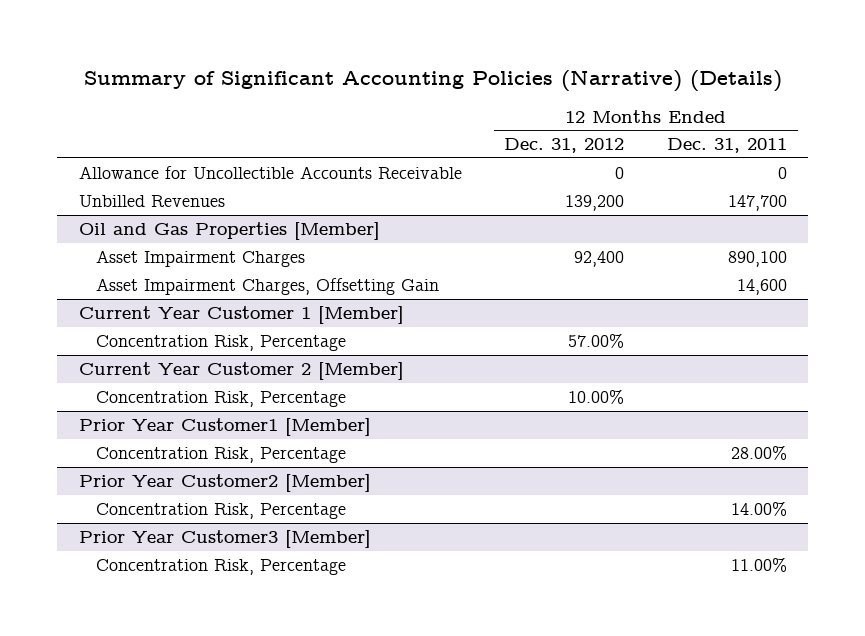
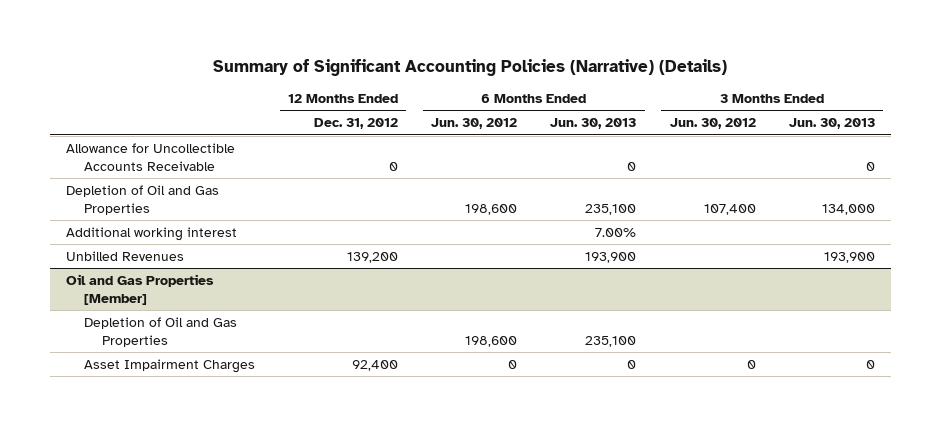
- | 12 Months Ended Dec. 31, 2012 | 12 Months Ended Dec. 31, 2011
+ | 12 Months Ended Dec. 31, 2012 | 6 Months Ended Jun. 30, 2012 | 6 Months Ended Jun. 30, 2013 | 3 Months Ended Jun. 30, 2012 | 3 Months Ended Jun. 30, 2013
+ Depletion of Oil and Gas Properties | | 198,600 | 235,100 | 107,400 | 134,000
+ Additional working interest | | | 7.00% | |
@ Oil and Gas Properties [Member]
+ Depletion of Oil and Gas Properties | | 198,600 | 235,100 | |
- Asset Impairment Charges, Offsetting Gain | | 14,600
- Current Year Customer 1 [Member]
- Concentration Risk, Percentage | 57.00% |
- Current Year Customer 2 [Member]
- Concentration Risk, Percentage | 10.00% |
- Prior Year Customer1 [Member]
- Concentration Risk, Percentage | | 28.00%
- Prior Year Customer2 [Member]
- Concentration Risk, Percentage | | 14.00%
- Prior Year Customer3 [Member]
- Concentration Risk, Percentage | | 11.00%

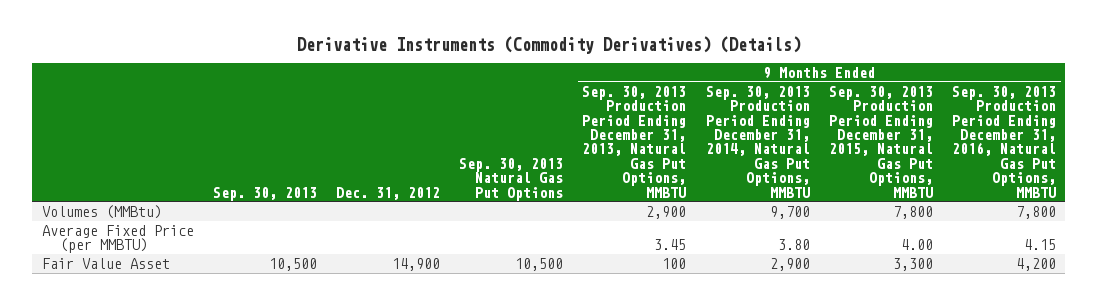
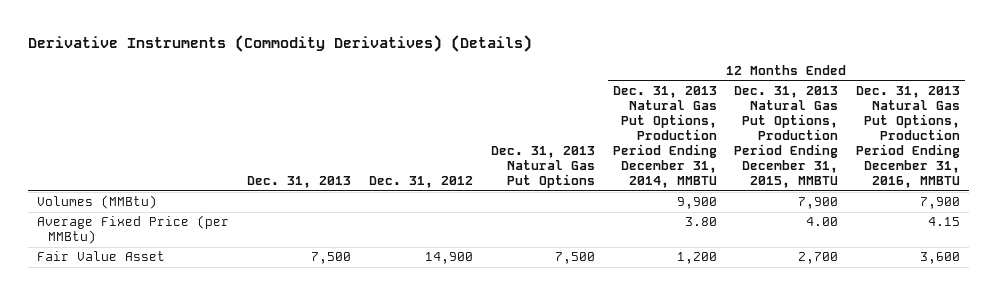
- | Sep. 30, 2013 | Dec. 31, 2012 | Sep. 30, 2013 Natural Gas Put Options | 9 Months Ended Sep. 30, 2013 Production Period Ending December 31, 2013, Natural Gas Put Options, MMBTU | 9 Months Ended Sep. 30, 2013 Production Period Ending December 31, 2014, Natural Gas Put Options, MMBTU | 9 Months Ended Sep. 30, 2013 Production Period Ending December 31, 2015, Natural Gas Put Options, MMBTU | 9 Months Ended Sep. 30, 2013 Production Period Ending December 31, 2016, Natural Gas Put Options, MMBTU
+ | Dec. 31, 2013 | Dec. 31, 2012 | Dec. 31, 2013 Natural Gas Put Options | 12 Months Ended Dec. 31, 2013 Natural Gas Put Options, Production Period Ending December 31, 2014, MMBTU | 12 Months Ended Dec. 31, 2013 Natural Gas Put Options, Production Period Ending December 31, 2015, MMBTU | 12 Months Ended Dec. 31, 2013 Natural Gas Put Options, Production Period Ending December 31, 2016, MMBTU
- Average Fixed Price (per MMBTU) | | | | 3.45 | 3.80 | 4.00 | 4.15
+ Average Fixed Price (per MMBtu) | | | | 3.80 | 4.00 | 4.15

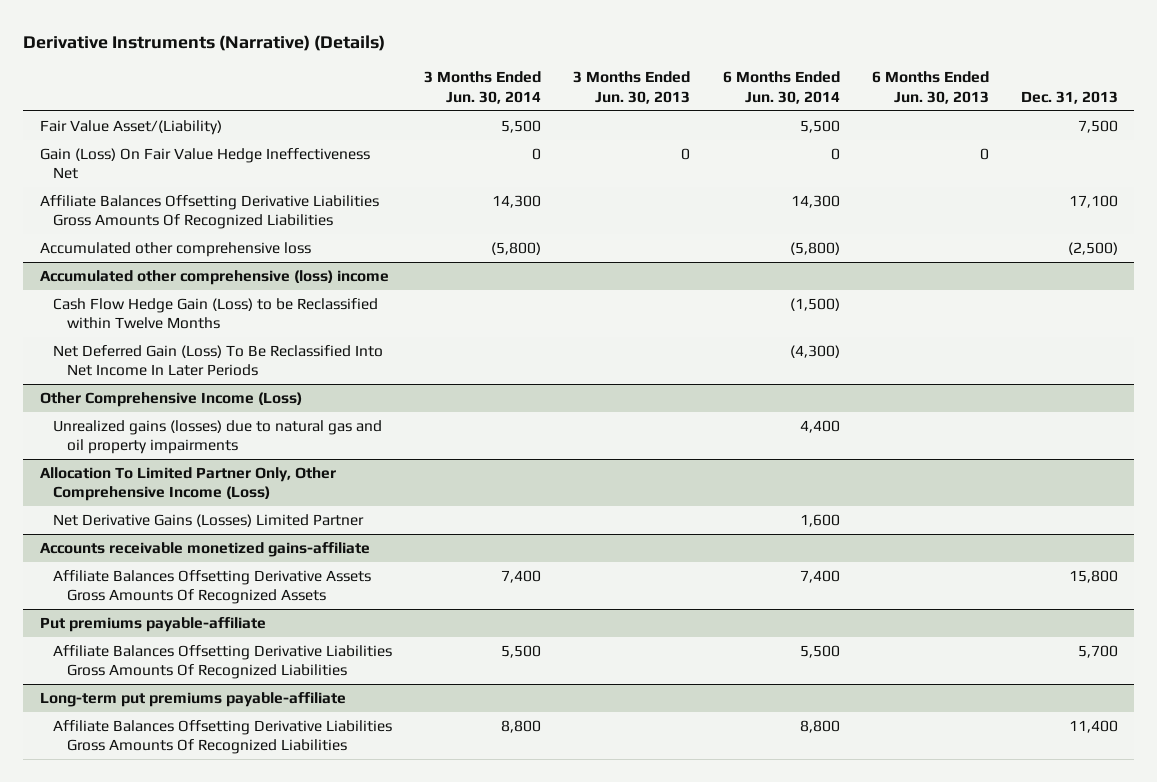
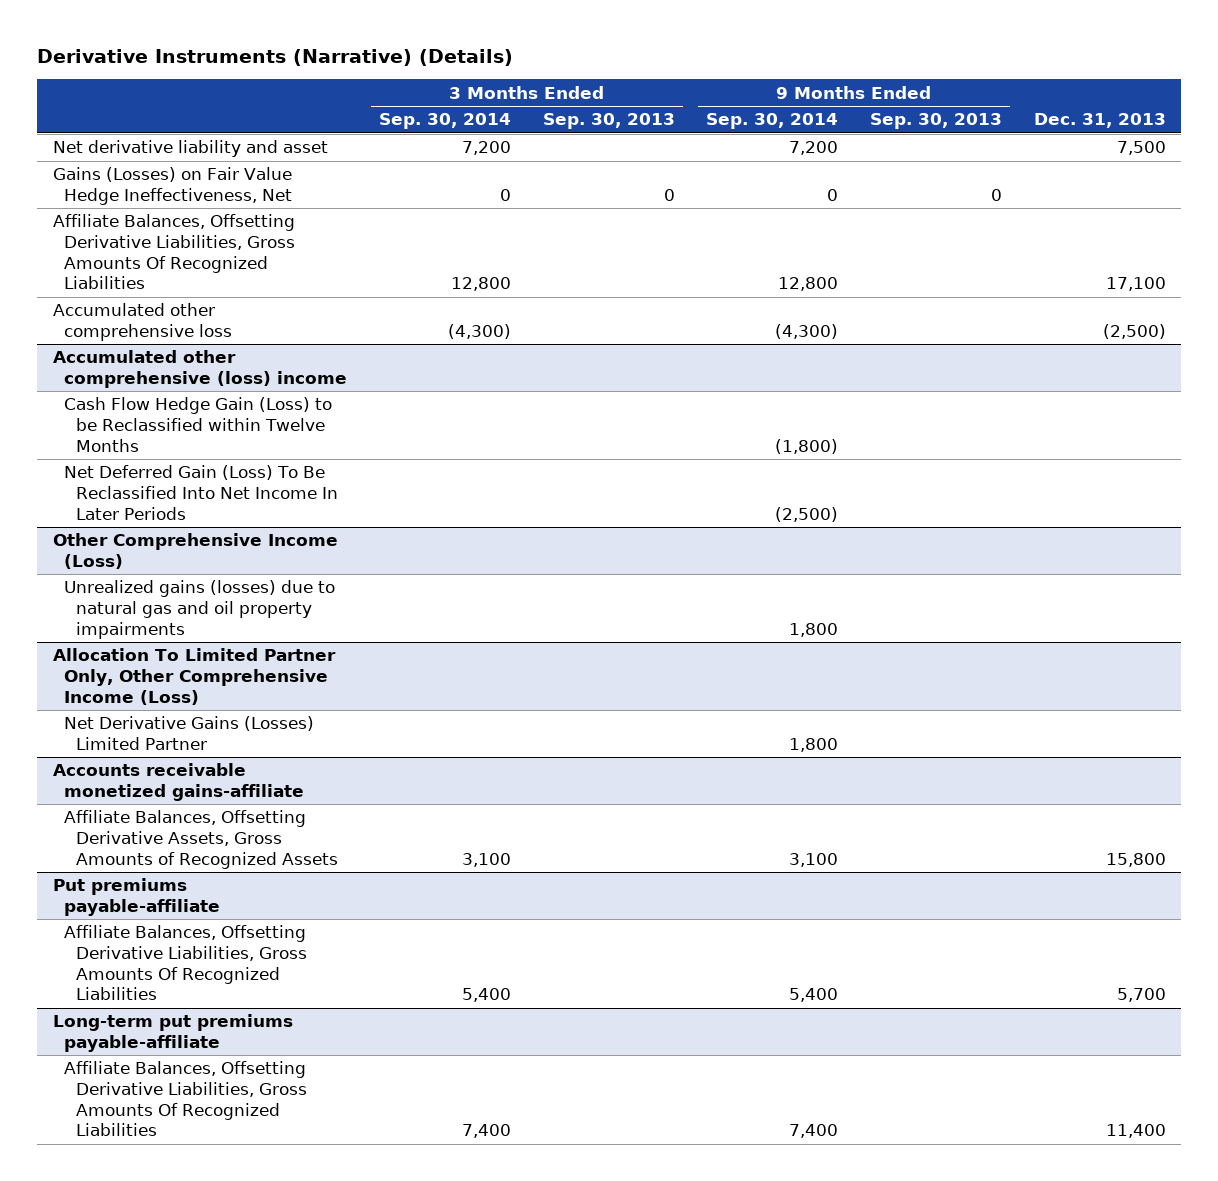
- | 3 Months Ended Jun. 30, 2014 | 3 Months Ended Jun. 30, 2013 | 6 Months Ended Jun. 30, 2014 | 6 Months Ended Jun. 30, 2013 | Dec. 31, 2013
+ | 3 Months Ended Sep. 30, 2014 | 3 Months Ended Sep. 30, 2013 | 9 Months Ended Sep. 30, 2014 | 9 Months Ended Sep. 30, 2013 | Dec. 31, 2013
- Fair Value Asset/(Liability) | 5,500 | | 5,500 | | 7,500
- Gain (Loss) On Fair Value Hedge Ineffectiveness Net | 0 | 0 | 0 | 0 |
- Affiliate Balances Offsetting Derivative Liabilities Gross Amounts Of Recognized Liabilities | 14,300 | | 14,300 | | 17,100
+ Net derivative liability and asset | 7,200 | | 7,200 | | 7,500
+ Gains (Losses) on Fair Value Hedge Ineffectiveness, Net | 0 | 0 | 0 | 0 |
+ Affiliate Balances, Offsetting Derivative Liabilities, Gross Amounts Of Recognized Liabilities | 12,800 | | 12,800 | | 17,100
@ Accounts receivable monetized gains-affiliate
- Affiliate Balances Offsetting Derivative Assets Gross Amounts Of Recognized Assets | 7,400 | | 7,400 | | 15,800
+ Affiliate Balances, Offsetting Derivative Assets, Gross Amounts of Recognized Assets | 3,100 | | 3,100 | | 15,800
@ Put premiums payable-affiliate
- Affiliate Balances Offsetting Derivative Liabilities Gross Amounts Of Recognized Liabilities | 5,500 | | 5,500 | | 5,700
+ Affiliate Balances, Offsetting Derivative Liabilities, Gross Amounts Of Recognized Liabilities | 5,400 | | 5,400 | | 5,700
@ Long-term put premiums payable-affiliate
- Affiliate Balances Offsetting Derivative Liabilities Gross Amounts Of Recognized Liabilities | 8,800 | | 8,800 | | 11,400
+ Affiliate Balances, Offsetting Derivative Liabilities, Gross Amounts Of Recognized Liabilities | 7,400 | | 7,400 | | 11,400

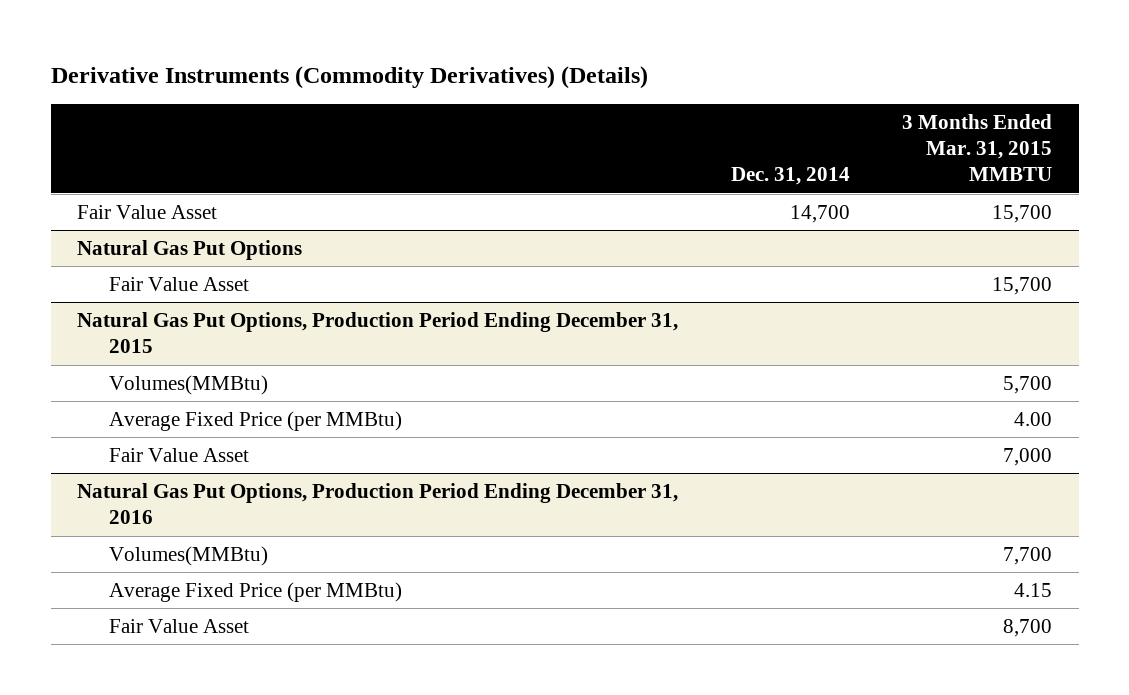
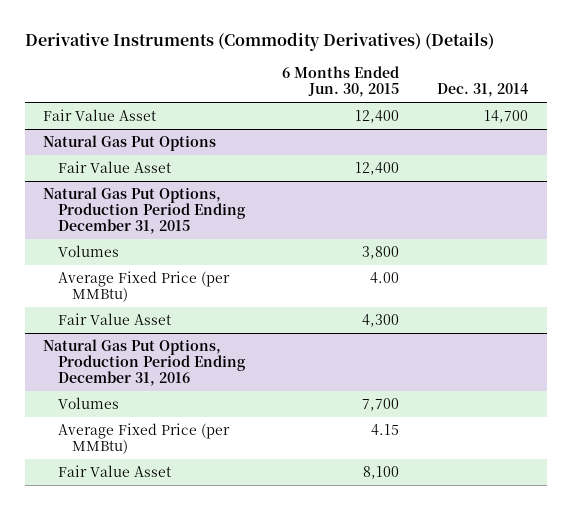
- | Dec. 31, 2014 | 3 Months Ended Mar. 31, 2015 MMBTU
+ | 6 Months Ended Jun. 30, 2015 | Dec. 31, 2014
@ Natural Gas Put Options, Production Period Ending December 31, 2015
- Volumes(MMBtu) | | 5,700
+ Volumes | 3,800 |
@ Natural Gas Put Options, Production Period Ending December 31, 2016
- Volumes(MMBtu) | | 7,700
+ Volumes | 7,700 |

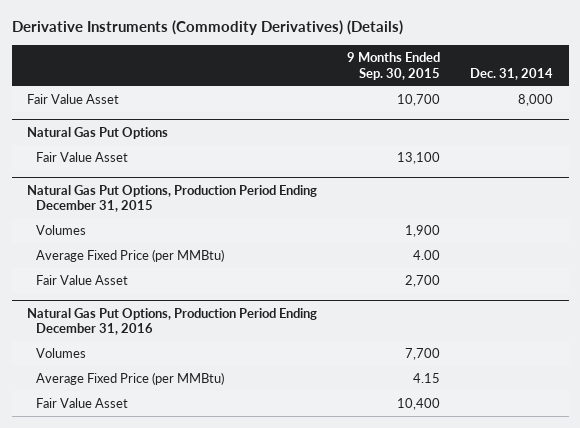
- | 6 Months Ended Jun. 30, 2015 | Dec. 31, 2014
+ | 9 Months Ended Sep. 30, 2015 | Dec. 31, 2014
- Fair Value Asset | 12,400 | 14,700
+ Fair Value Asset | 10,700 | 8,000

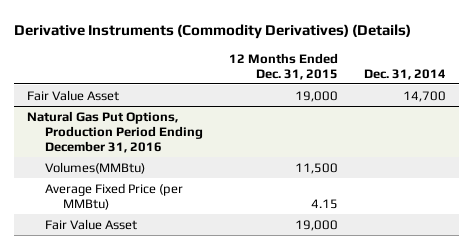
- | 9 Months Ended Sep. 30, 2015 | Dec. 31, 2014
+ | 12 Months Ended Dec. 31, 2015 | Dec. 31, 2014
- Fair Value Asset | 10,700 | 8,000
- Natural Gas Put Options
- Fair Value Asset | 13,100 |
- Natural Gas Put Options, Production Period Ending December 31, 2015
- Volumes | 1,900 |
- Average Fixed Price (per MMBtu) | 4.00 |
- Fair Value Asset | 2,700 |
+ Fair Value Asset | 19,000 | 14,700
@ Natural Gas Put Options, Production Period Ending December 31, 2016
- Volumes | 7,700 |
+ Volumes(MMBtu) | 11,500 |

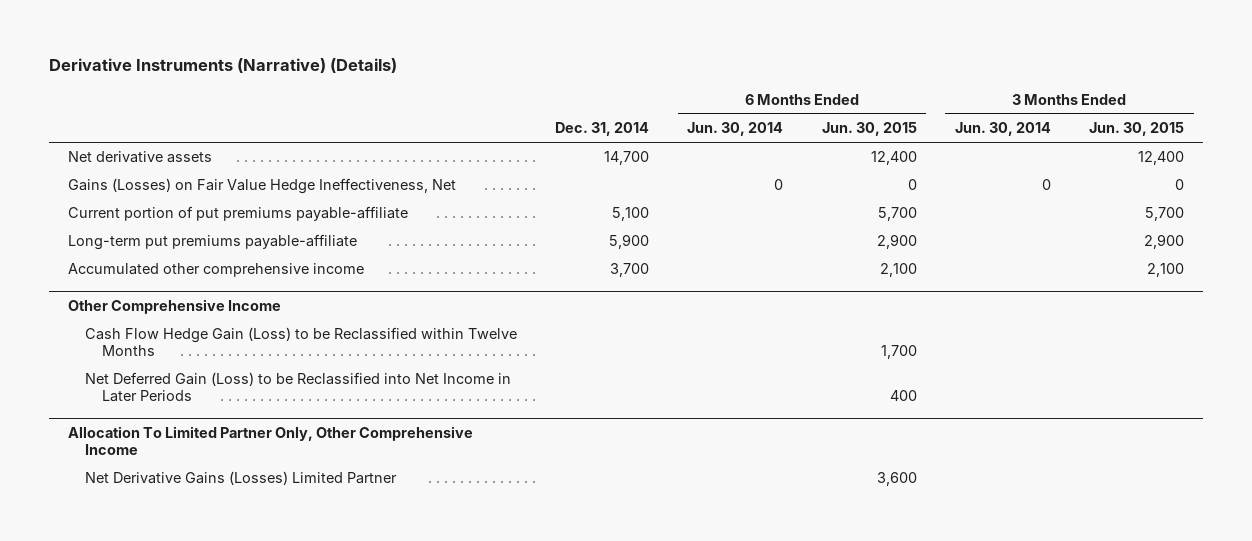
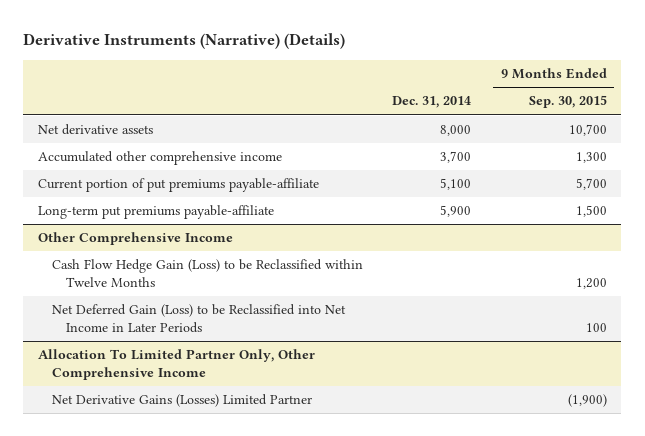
- | Dec. 31, 2014 | 6 Months Ended Jun. 30, 2014 | 6 Months Ended Jun. 30, 2015 | 3 Months Ended Jun. 30, 2014 | 3 Months Ended Jun. 30, 2015
+ | Dec. 31, 2014 | 9 Months Ended Sep. 30, 2015
- Net derivative assets | 14,700 | | 12,400 | | 12,400
- Gains (Losses) on Fair Value Hedge Ineffectiveness, Net | | 0 | 0 | 0 | 0
+ Net derivative assets | 8,000 | 10,700
moved up: Accumulated other comprehensive income | 3,700 | 1,300

